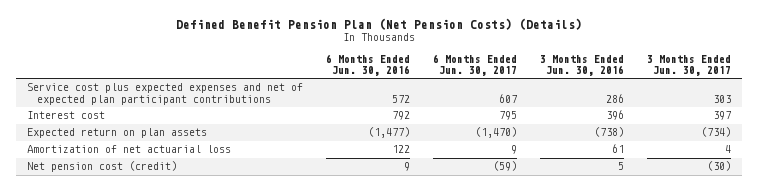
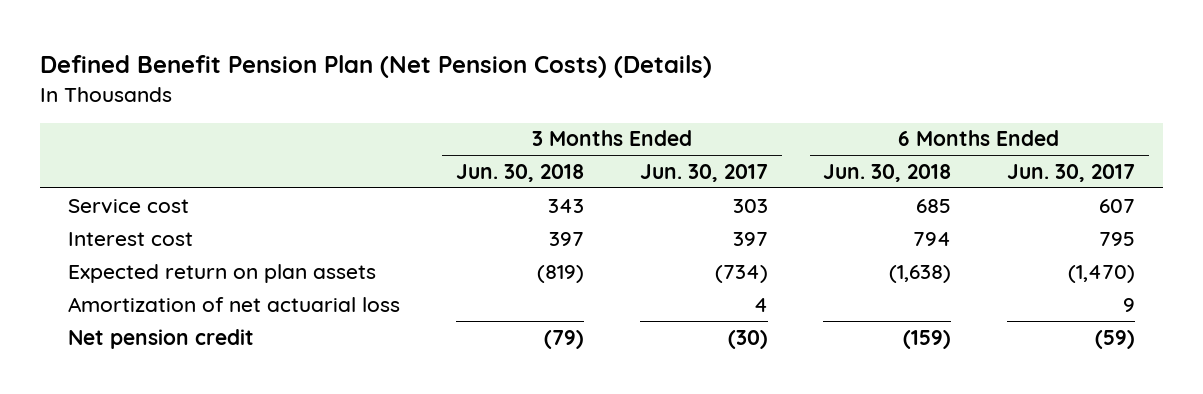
- | 6 Months Ended Jun. 30, 2016 | 6 Months Ended Jun. 30, 2017 | 3 Months Ended Jun. 30, 2016 | 3 Months Ended Jun. 30, 2017
+ | 3 Months Ended Jun. 30, 2018 | 3 Months Ended Jun. 30, 2017 | 6 Months Ended Jun. 30, 2018 | 6 Months Ended Jun. 30, 2017
- Service cost plus expected expenses and net of expected plan participant contributions | 572 | 607 | 286 | 303
+ Service cost | 343 | 303 | 685 | 607
- Net pension cost (credit) | 9 | (59) | 5 | (30)
+ Net pension credit | (79) | (30) | (159) | (59)

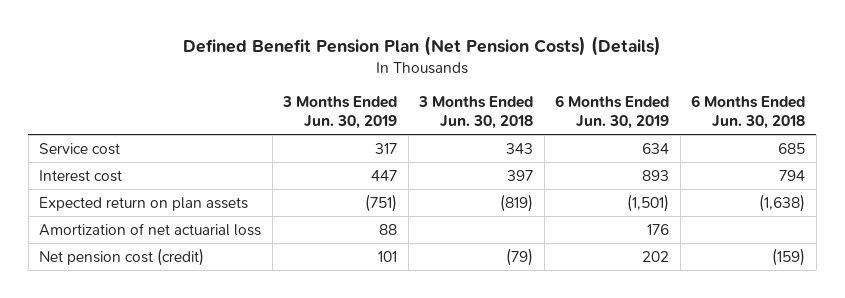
- | 3 Months Ended Jun. 30, 2018 | 3 Months Ended Jun. 30, 2017 | 6 Months Ended Jun. 30, 2018 | 6 Months Ended Jun. 30, 2017
+ | 3 Months Ended Jun. 30, 2019 | 3 Months Ended Jun. 30, 2018 | 6 Months Ended Jun. 30, 2019 | 6 Months Ended Jun. 30, 2018
- Net pension credit | (79) | (30) | (159) | (59)
+ Net pension cost (credit) | 101 | (79) | 202 | (159)

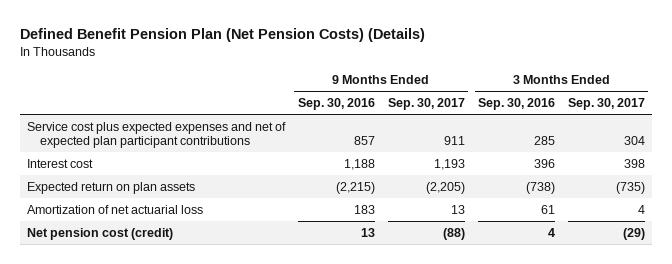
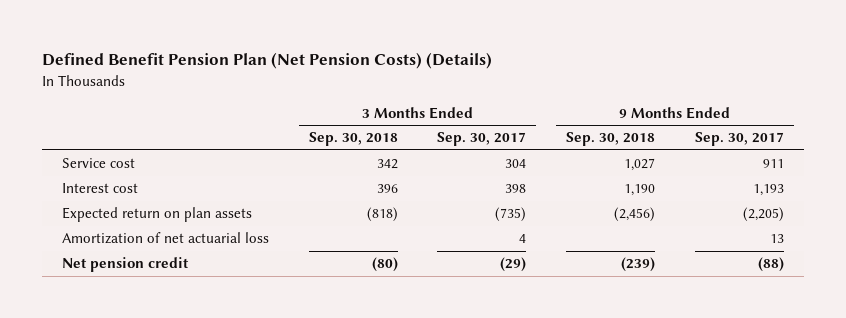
- | 9 Months Ended Sep. 30, 2016 | 9 Months Ended Sep. 30, 2017 | 3 Months Ended Sep. 30, 2016 | 3 Months Ended Sep. 30, 2017
+ | 3 Months Ended Sep. 30, 2018 | 3 Months Ended Sep. 30, 2017 | 9 Months Ended Sep. 30, 2018 | 9 Months Ended Sep. 30, 2017
- Service cost plus expected expenses and net of expected plan participant contributions | 857 | 911 | 285 | 304
+ Service cost | 342 | 304 | 1,027 | 911
- Net pension cost (credit) | 13 | (88) | 4 | (29)
+ Net pension credit | (80) | (29) | (239) | (88)

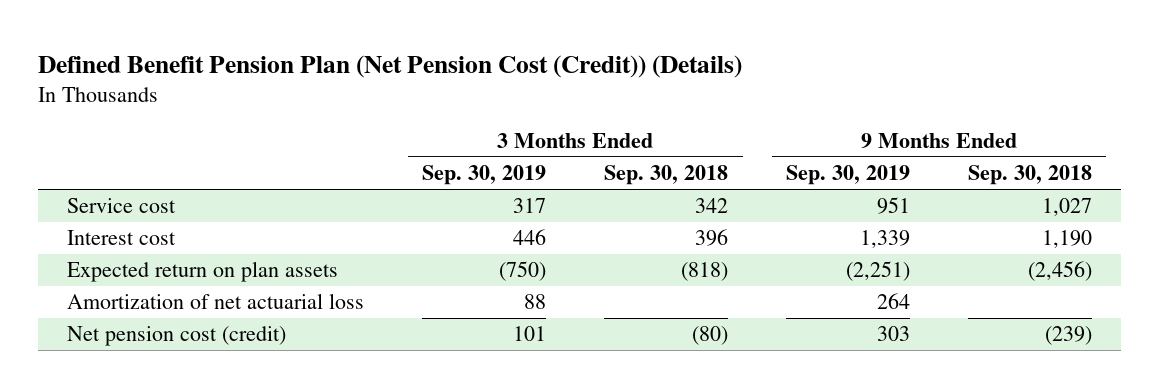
- Defined Benefit Pension Plan (Net Pension Costs) (Details)
+ Defined Benefit Pension Plan (Net Pension Cost (Credit)) (Details)
- | 3 Months Ended Sep. 30, 2018 | 3 Months Ended Sep. 30, 2017 | 9 Months Ended Sep. 30, 2018 | 9 Months Ended Sep. 30, 2017
+ | 3 Months Ended Sep. 30, 2019 | 3 Months Ended Sep. 30, 2018 | 9 Months Ended Sep. 30, 2019 | 9 Months Ended Sep. 30, 2018
- Net pension credit | (80) | (29) | (239) | (88)
+ Net pension cost (credit) | 101 | (80) | 303 | (239)

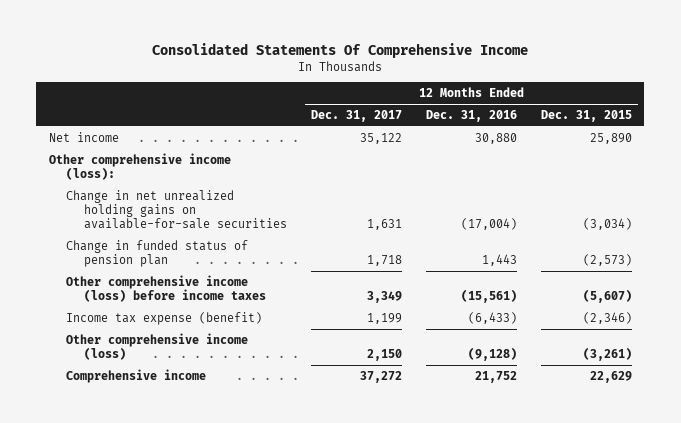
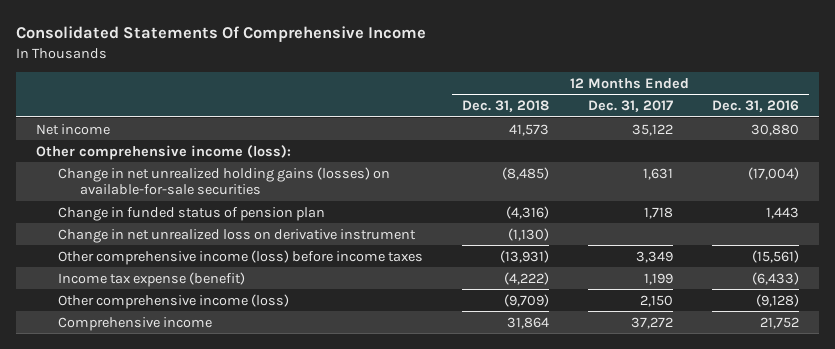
- | 12 Months Ended Dec. 31, 2017 | 12 Months Ended Dec. 31, 2016 | 12 Months Ended Dec. 31, 2015
+ | 12 Months Ended Dec. 31, 2018 | 12 Months Ended Dec. 31, 2017 | 12 Months Ended Dec. 31, 2016
- Change in net unrealized holding gains on available-for-sale securities | 1,631 | (17,004) | (3,034)
+ Change in net unrealized holding gains (losses) on available-for-sale securities | (8,485) | 1,631 | (17,004)
+ Change in net unrealized loss on derivative instrument | (1,130) | |

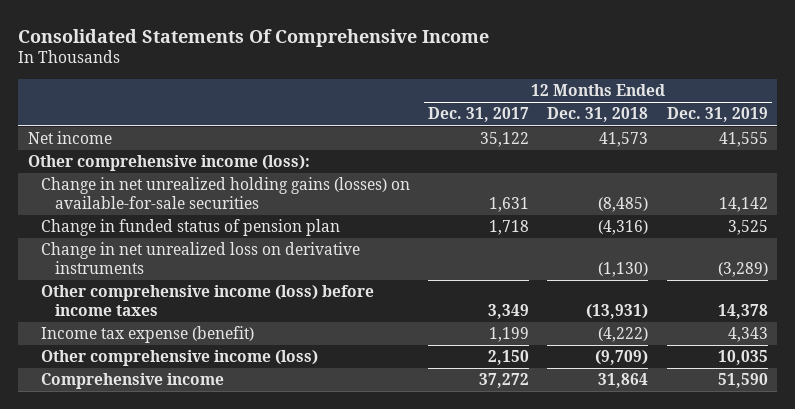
- | 12 Months Ended Dec. 31, 2018 | 12 Months Ended Dec. 31, 2017 | 12 Months Ended Dec. 31, 2016
+ | 12 Months Ended Dec. 31, 2017 | 12 Months Ended Dec. 31, 2018 | 12 Months Ended Dec. 31, 2019
- Change in net unrealized loss on derivative instrument | (1,130) | |
+ Change in net unrealized loss on derivative instruments | | (1,130) | (3,289)

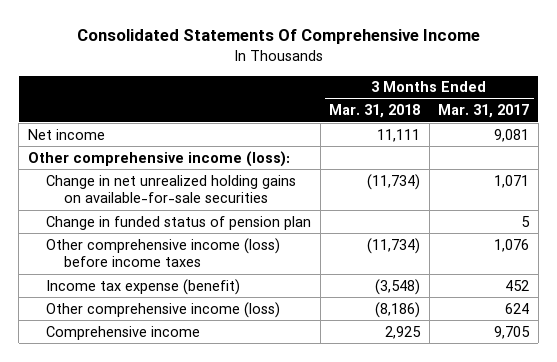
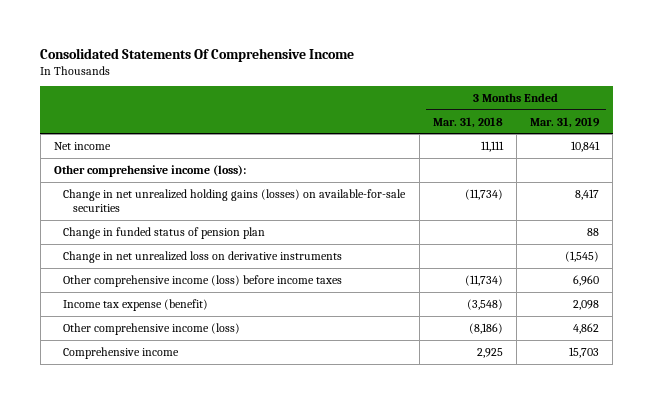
- | 3 Months Ended Mar. 31, 2018 | 3 Months Ended Mar. 31, 2017
+ | 3 Months Ended Mar. 31, 2018 | 3 Months Ended Mar. 31, 2019
- Change in net unrealized holding gains on available-for-sale securities | (11,734) | 1,071
+ Change in net unrealized holding gains (losses) on available-for-sale securities | (11,734) | 8,417
+ Change in net unrealized loss on derivative instruments | | (1,545)

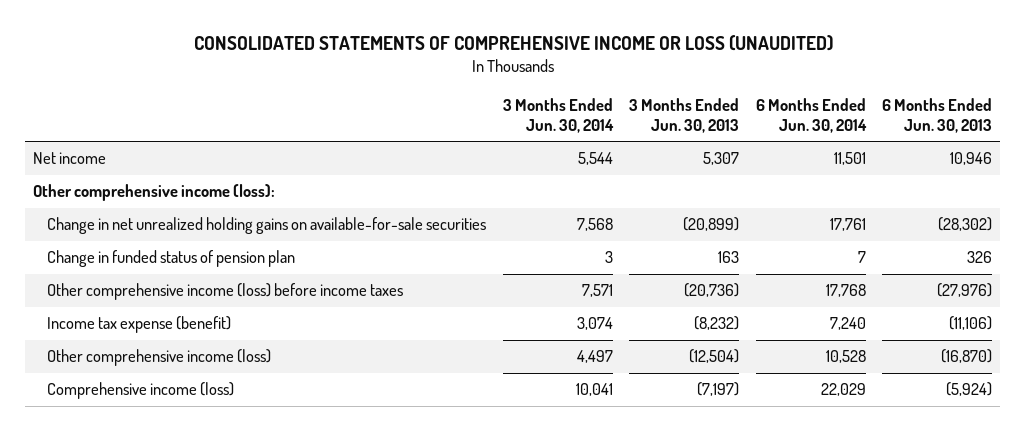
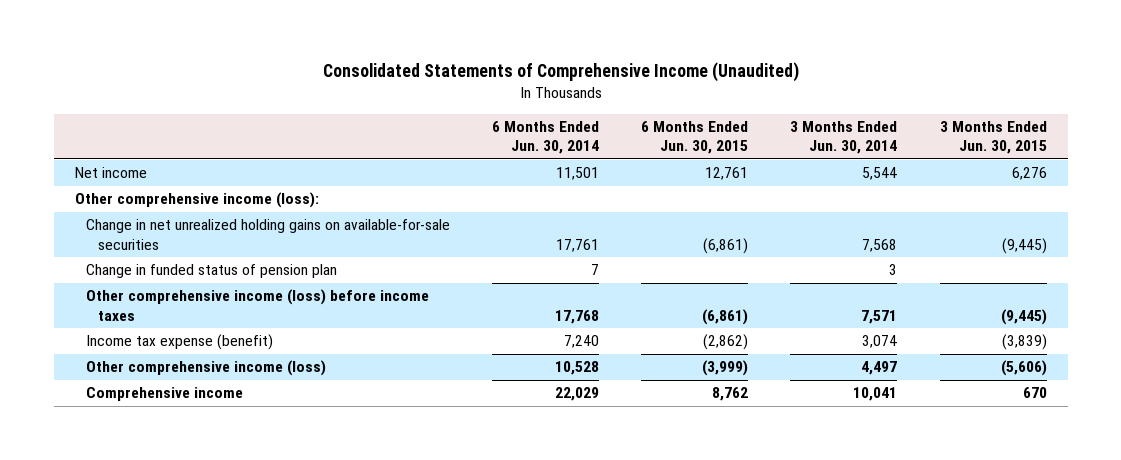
- CONSOLIDATED STATEMENTS OF COMPREHENSIVE INCOME OR LOSS (UNAUDITED)
+ Consolidated Statements of Comprehensive Income (Unaudited)
- | 3 Months Ended Jun. 30, 2014 | 3 Months Ended Jun. 30, 2013 | 6 Months Ended Jun. 30, 2014 | 6 Months Ended Jun. 30, 2013
+ | 6 Months Ended Jun. 30, 2014 | 6 Months Ended Jun. 30, 2015 | 3 Months Ended Jun. 30, 2014 | 3 Months Ended Jun. 30, 2015
- Comprehensive income (loss) | 10,041 | (7,197) | 22,029 | (5,924)
+ Comprehensive income | 22,029 | 8,762 | 10,041 | 670

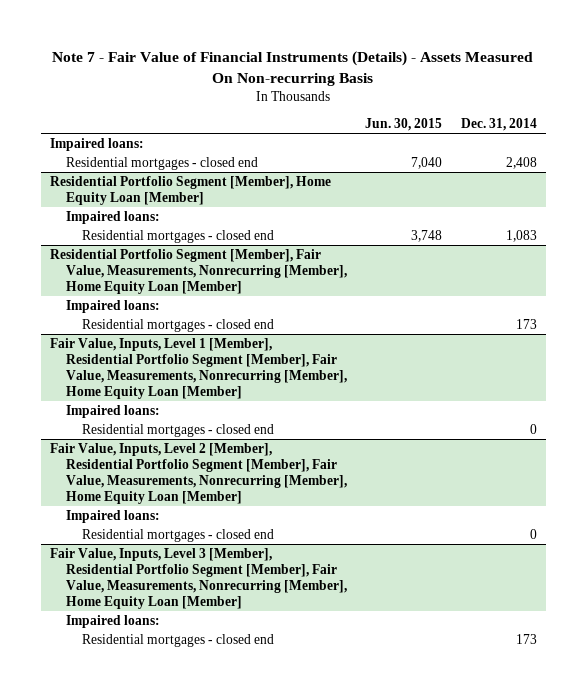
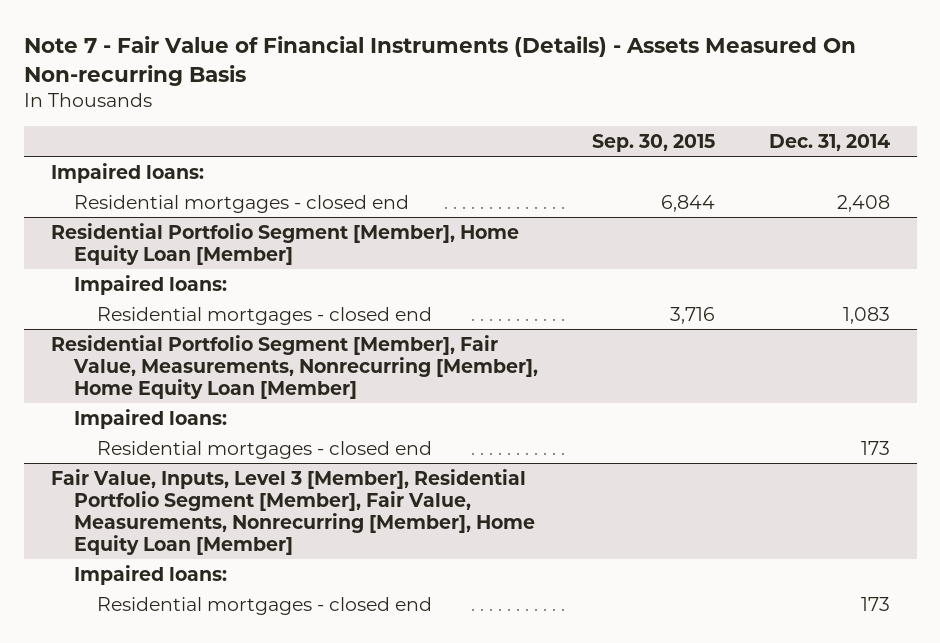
- | Jun. 30, 2015 | Dec. 31, 2014
+ | Sep. 30, 2015 | Dec. 31, 2014
- Fair Value, Inputs, Level 1 [Member], Residential Portfolio Segment [Member], Fair Value, Measurements, Nonrecurring [Member], Home Equity Loan [Member]
- Impaired loans:
- Residential mortgages - closed end | | 0
- Fair Value, Inputs, Level 2 [Member], Residential Portfolio Segment [Member], Fair Value, Measurements, Nonrecurring [Member], Home Equity Loan [Member]
- Impaired loans:
- Residential mortgages - closed end | | 0

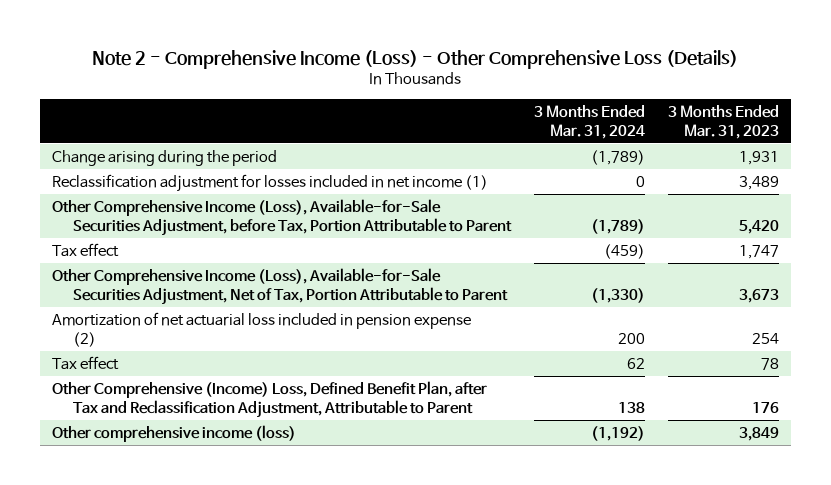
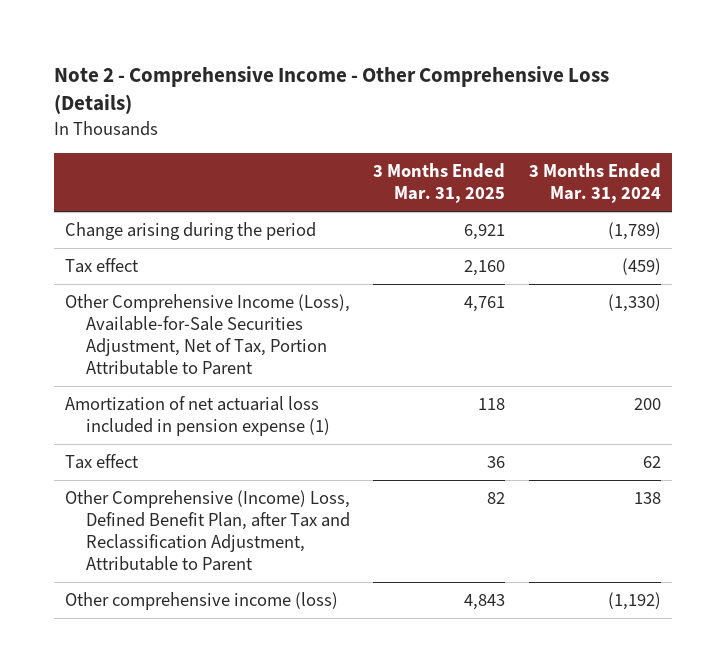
- Note 2 - Comprehensive Income (Loss) - Other Comprehensive Loss (Details)
+ Note 2 - Comprehensive Income - Other Comprehensive Loss (Details)
- | 3 Months Ended Mar. 31, 2024 | 3 Months Ended Mar. 31, 2023
+ | 3 Months Ended Mar. 31, 2025 | 3 Months Ended Mar. 31, 2024
- Reclassification adjustment for losses included in net income (1) | 0 | 3,489
- Other Comprehensive Income (Loss), Available-for-Sale Securities Adjustment, before Tax, Portion Attributable to Parent | (1,789) | 5,420
- Amortization of net actuarial loss included in pension expense (2) | 200 | 254
+ Amortization of net actuarial loss included in pension expense (1) | 118 | 200

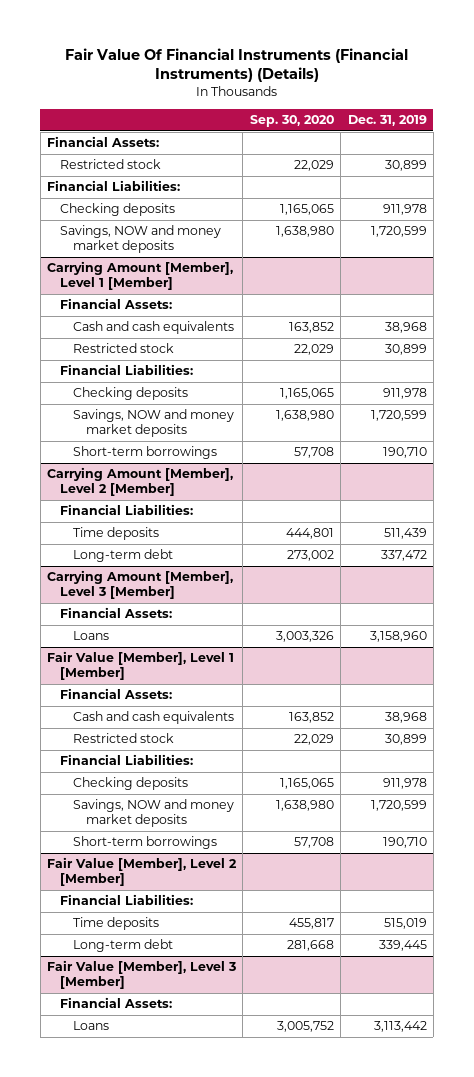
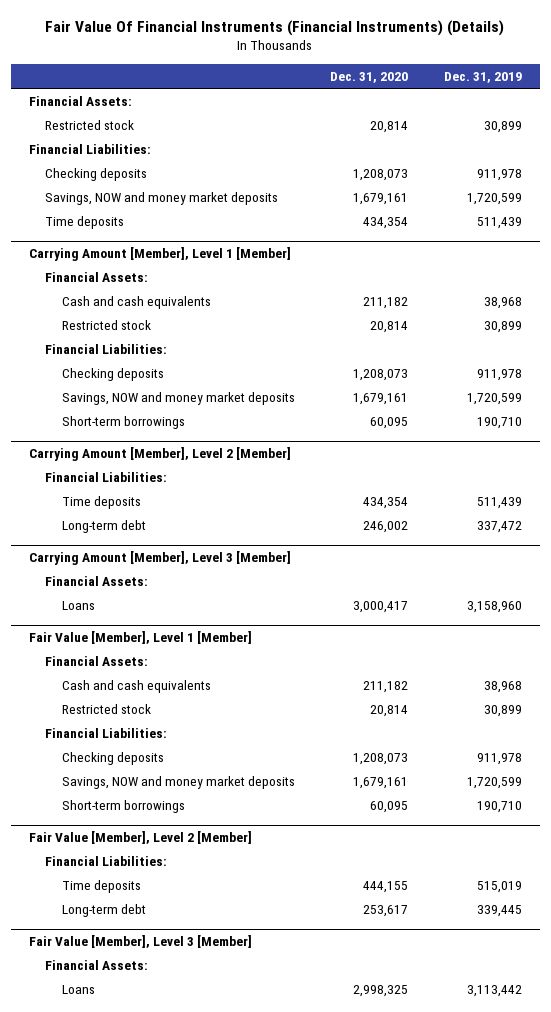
- | Sep. 30, 2020 | Dec. 31, 2019
+ | Dec. 31, 2020 | Dec. 31, 2019
+ Time deposits | 434,354 | 511,439

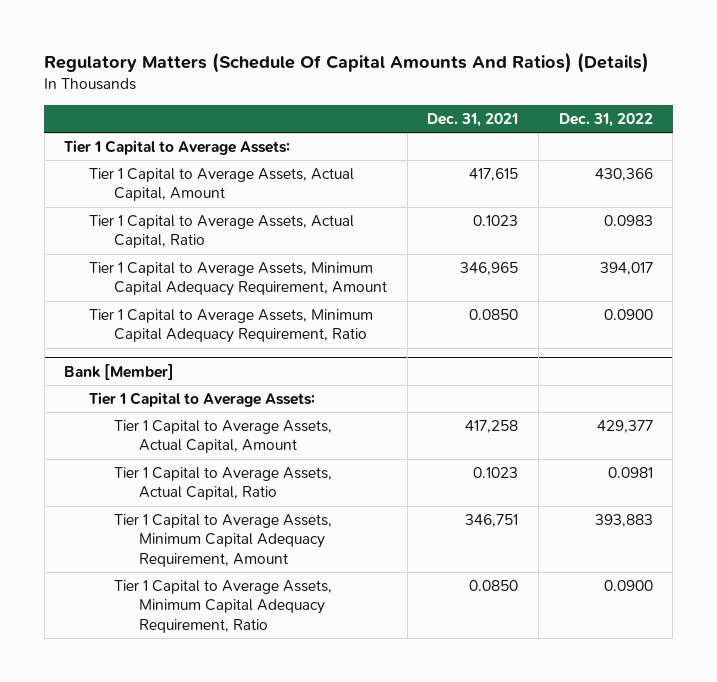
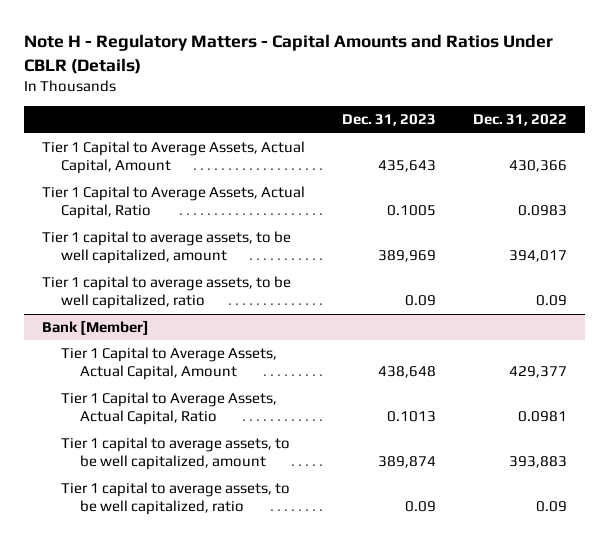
- Regulatory Matters (Schedule Of Capital Amounts And Ratios) (Details)
+ Note H - Regulatory Matters - Capital Amounts and Ratios Under CBLR (Details)
- | Dec. 31, 2021 | Dec. 31, 2022
+ | Dec. 31, 2023 | Dec. 31, 2022
- Tier 1 Capital to Average Assets:
- Tier 1 Capital to Average Assets, Minimum Capital Adequacy Requirement, Amount | 346,965 | 394,017
- Tier 1 Capital to Average Assets, Minimum Capital Adequacy Requirement, Ratio | 0.0850 | 0.0900
+ Tier 1 capital to average assets, to be well capitalized, amount | 389,969 | 394,017
+ Tier 1 capital to average assets, to be well capitalized, ratio | 0.09 | 0.09
@ Bank [Member]
- Tier 1 Capital to Average Assets:
- Tier 1 Capital to Average Assets, Minimum Capital Adequacy Requirement, Amount | 346,751 | 393,883
- Tier 1 Capital to Average Assets, Minimum Capital Adequacy Requirement, Ratio | 0.0850 | 0.0900
+ Tier 1 capital to average assets, to be well capitalized, amount | 389,874 | 393,883
+ Tier 1 capital to average assets, to be well capitalized, ratio | 0.09 | 0.09

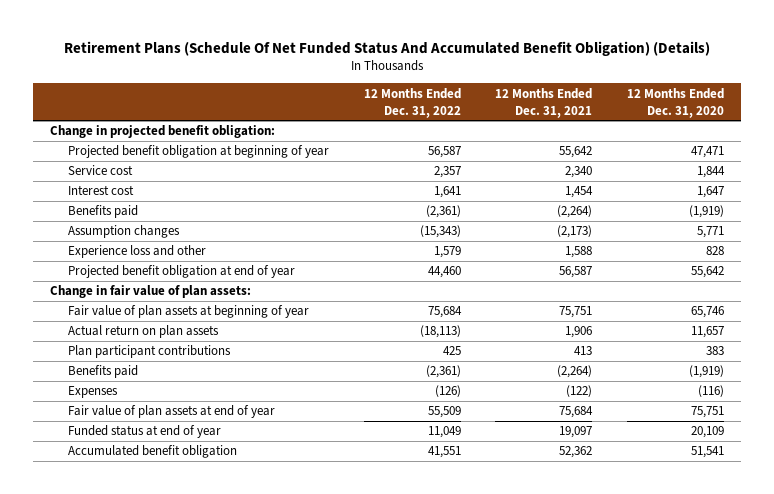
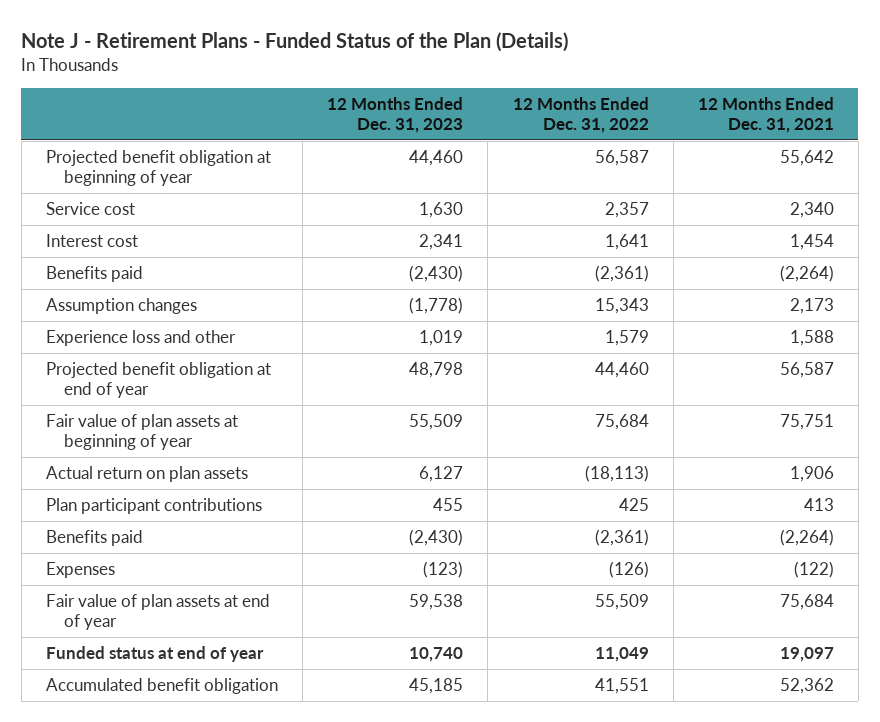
- Retirement Plans (Schedule Of Net Funded Status And Accumulated Benefit Obligation) (Details)
+ Note J - Retirement Plans - Funded Status of the Plan (Details)
- | 12 Months Ended Dec. 31, 2022 | 12 Months Ended Dec. 31, 2021 | 12 Months Ended Dec. 31, 2020
+ | 12 Months Ended Dec. 31, 2023 | 12 Months Ended Dec. 31, 2022 | 12 Months Ended Dec. 31, 2021
- Change in projected benefit obligation:
- Assumption changes | (15,343) | (2,173) | 5,771
+ Assumption changes | (1,778) | 15,343 | 2,173
- Change in fair value of plan assets:

